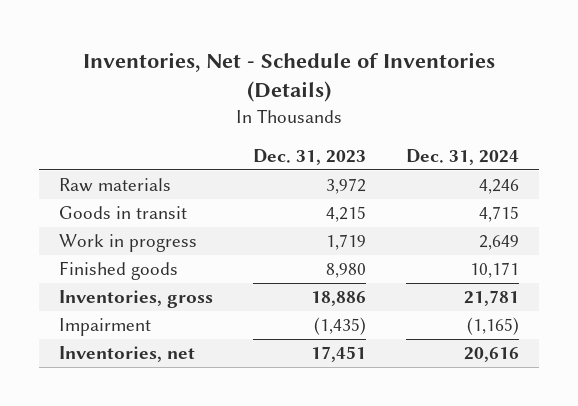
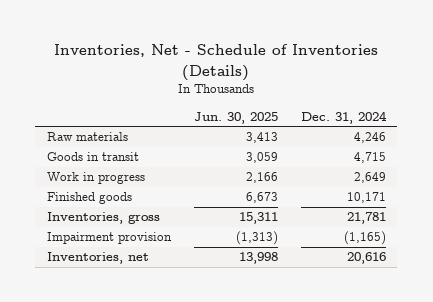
- | Dec. 31, 2023 | Dec. 31, 2024
+ | Jun. 30, 2025 | Dec. 31, 2024
- Impairment | (1,435) | (1,165)
+ Impairment provision | (1,313) | (1,165)

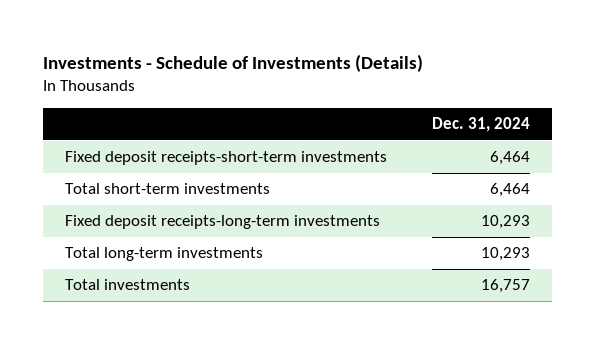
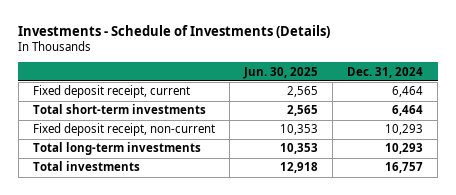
- | Dec. 31, 2024
+ | Jun. 30, 2025 | Dec. 31, 2024
- Fixed deposit receipts-short-term investments | 6,464
+ Fixed deposit receipt, current | 2,565 | 6,464
- Fixed deposit receipts-long-term investments | 10,293
+ Fixed deposit receipt, non-current | 10,353 | 10,293

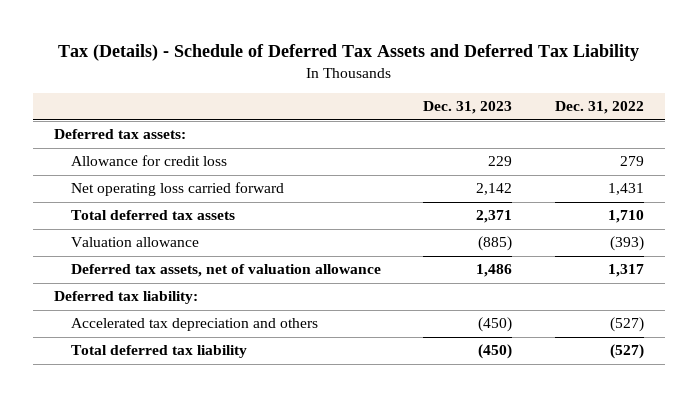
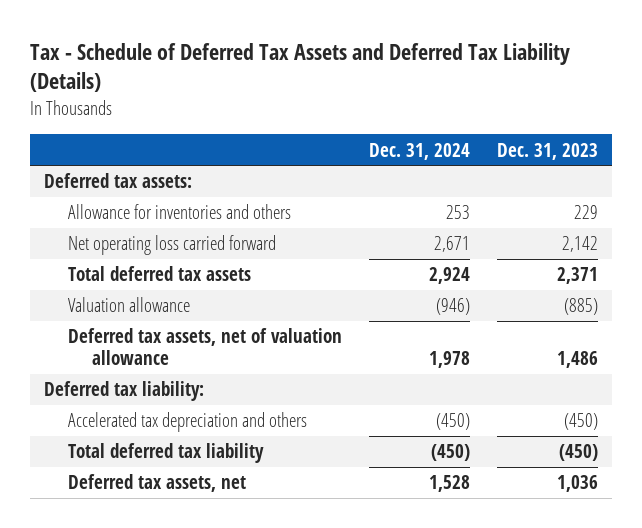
- Tax (Details) - Schedule of Deferred Tax Assets and Deferred Tax Liability
+ Tax - Schedule of Deferred Tax Assets and Deferred Tax Liability (Details)
- | Dec. 31, 2023 | Dec. 31, 2022
+ | Dec. 31, 2024 | Dec. 31, 2023
- Allowance for credit loss | 229 | 279
+ Allowance for inventories and others | 253 | 229
+ Deferred tax assets, net | 1,528 | 1,036

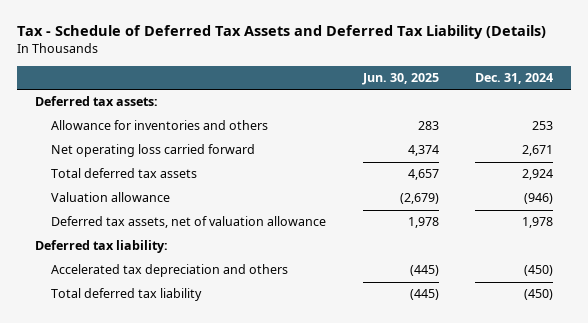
- | Dec. 31, 2024 | Dec. 31, 2023
+ | Jun. 30, 2025 | Dec. 31, 2024
- Deferred tax assets, net | 1,528 | 1,036

